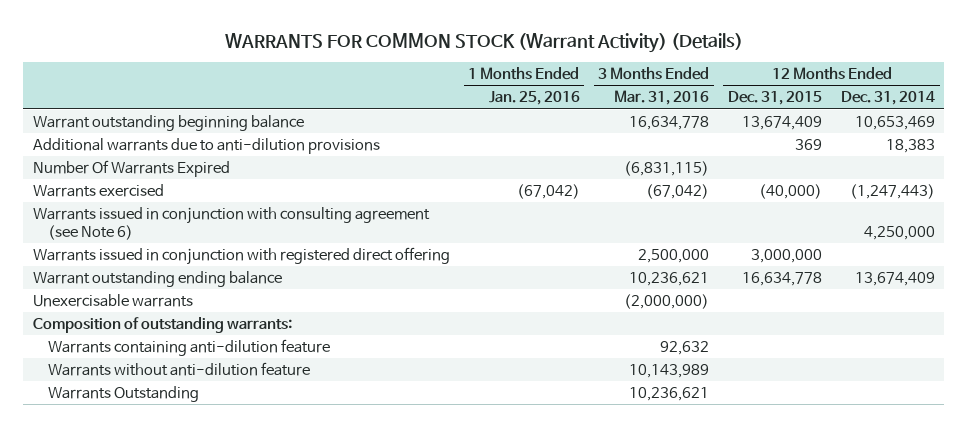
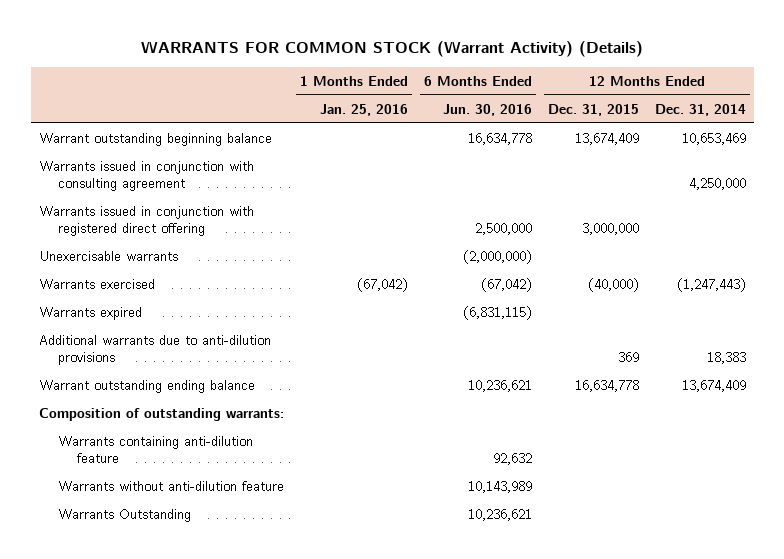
- | 1 Months Ended Jan. 25, 2016 | 3 Months Ended Mar. 31, 2016 | 12 Months Ended Dec. 31, 2015 | 12 Months Ended Dec. 31, 2014
+ | 1 Months Ended Jan. 25, 2016 | 6 Months Ended Jun. 30, 2016 | 12 Months Ended Dec. 31, 2015 | 12 Months Ended Dec. 31, 2014
- Number Of Warrants Expired | | (6,831,115) | |
- Warrants issued in conjunction with consulting agreement (see Note 6) | | | | 4,250,000
+ Warrants issued in conjunction with consulting agreement | | | | 4,250,000
moved down: Warrants exercised | (67,042) | (67,042) | (40,000) | (1,247,443)
+ Warrants expired | | (6,831,115) | |
moved down: Additional warrants due to anti-dilution provisions | | | 369 | 18,383
moved down: Warrant outstanding ending balance | | 10,236,621 | 16,634,778 | 13,674,409

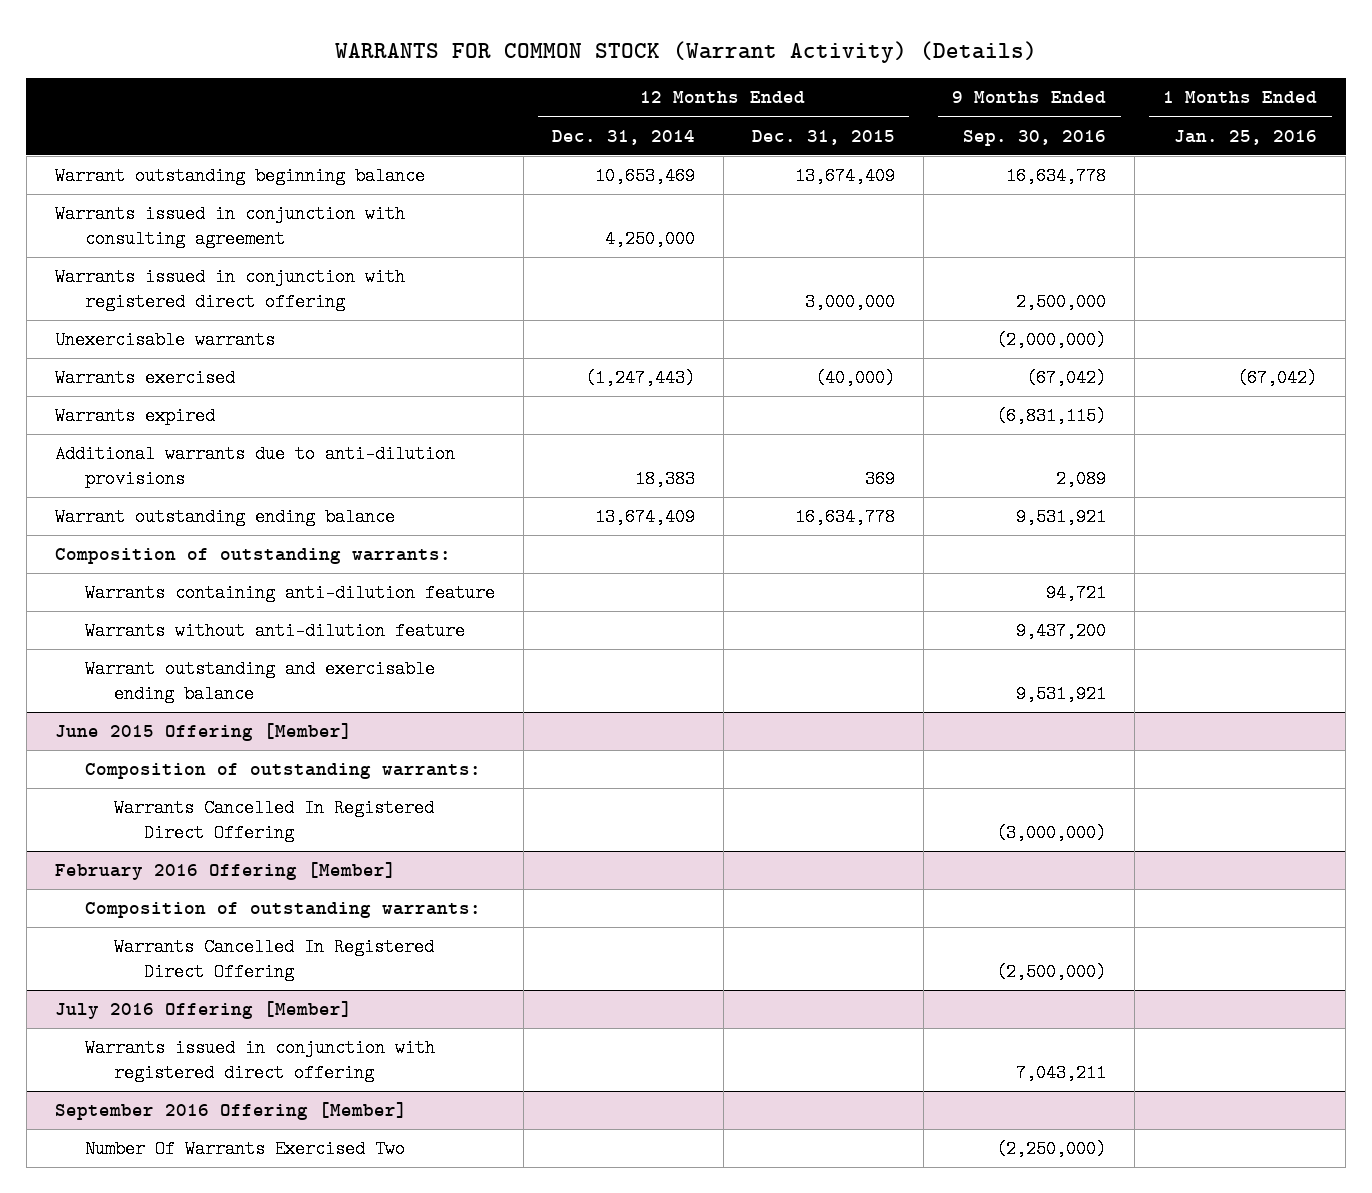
- | 1 Months Ended Jan. 25, 2016 | 6 Months Ended Jun. 30, 2016 | 12 Months Ended Dec. 31, 2015 | 12 Months Ended Dec. 31, 2014
+ | 12 Months Ended Dec. 31, 2014 | 12 Months Ended Dec. 31, 2015 | 9 Months Ended Sep. 30, 2016 | 1 Months Ended Jan. 25, 2016
- Warrants Outstanding | | 10,236,621 | |
+ Warrant outstanding and exercisable ending balance | | | 9,531,921 |
+ June 2015 Offering [Member]
+ Composition of outstanding warrants:
+ Warrants Cancelled In Registered Direct Offering | | | (3,000,000) |
+ February 2016 Offering [Member]
+ Composition of outstanding warrants:
+ Warrants Cancelled In Registered Direct Offering | | | (2,500,000) |
+ July 2016 Offering [Member]
+ Warrants issued in conjunction with registered direct offering | | | 7,043,211 |
+ September 2016 Offering [Member]
+ Number Of Warrants Exercised Two | | | (2,250,000) |

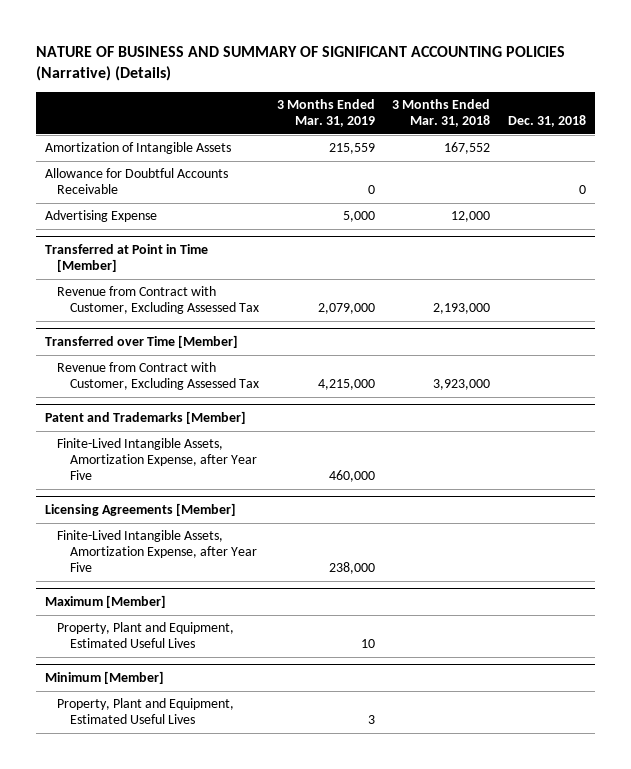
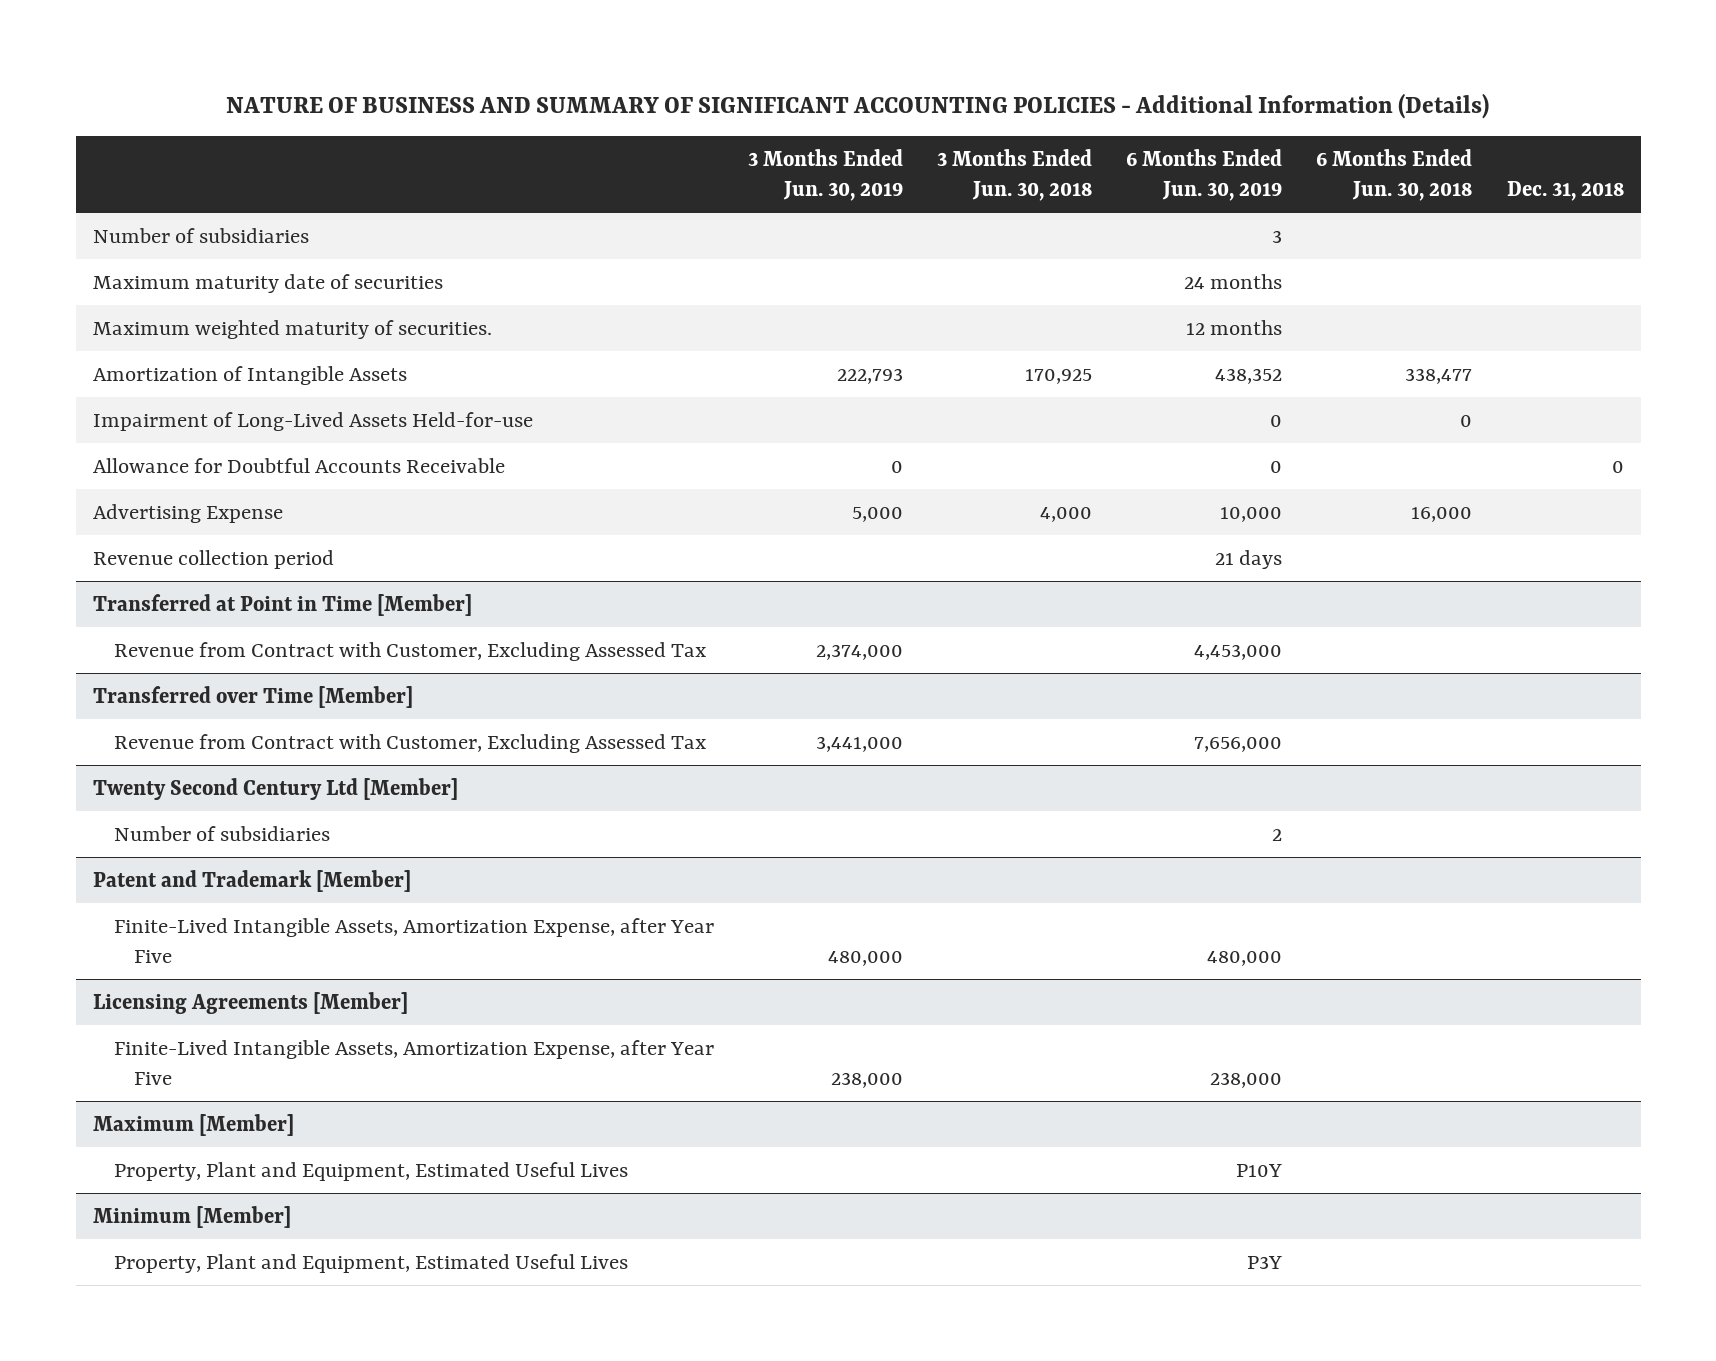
- NATURE OF BUSINESS AND SUMMARY OF SIGNIFICANT ACCOUNTING POLICIES (Narrative) (Details)
+ NATURE OF BUSINESS AND SUMMARY OF SIGNIFICANT ACCOUNTING POLICIES - Additional Information (Details)
- | 3 Months Ended Mar. 31, 2019 | 3 Months Ended Mar. 31, 2018 | Dec. 31, 2018
+ | 3 Months Ended Jun. 30, 2019 | 3 Months Ended Jun. 30, 2018 | 6 Months Ended Jun. 30, 2019 | 6 Months Ended Jun. 30, 2018 | Dec. 31, 2018
+ Number of subsidiaries | | | 3 | |
+ Maximum maturity date of securities | | | 24 months | |
+ Maximum weighted maturity of securities. | | | 12 months | |
+ Impairment of Long-Lived Assets Held-for-use | | | 0 | 0 |
+ Revenue collection period | | | 21 days | |
- Patent and Trademarks [Member]
+ Twenty Second Century Ltd [Member]
+ Number of subsidiaries | | | 2 | |
+ Patent and Trademark [Member]

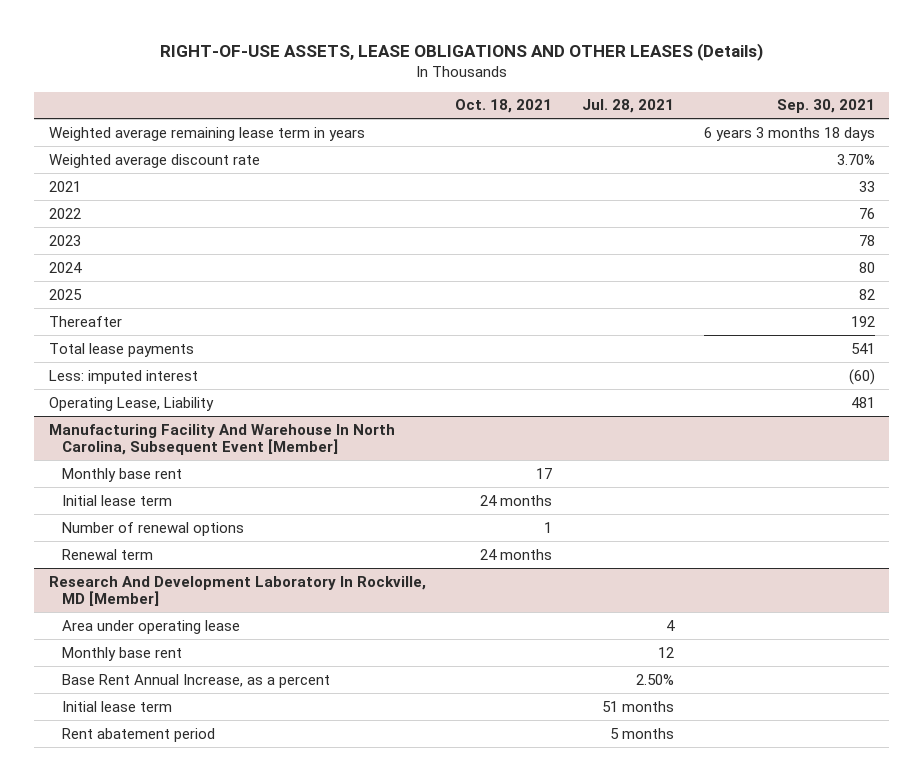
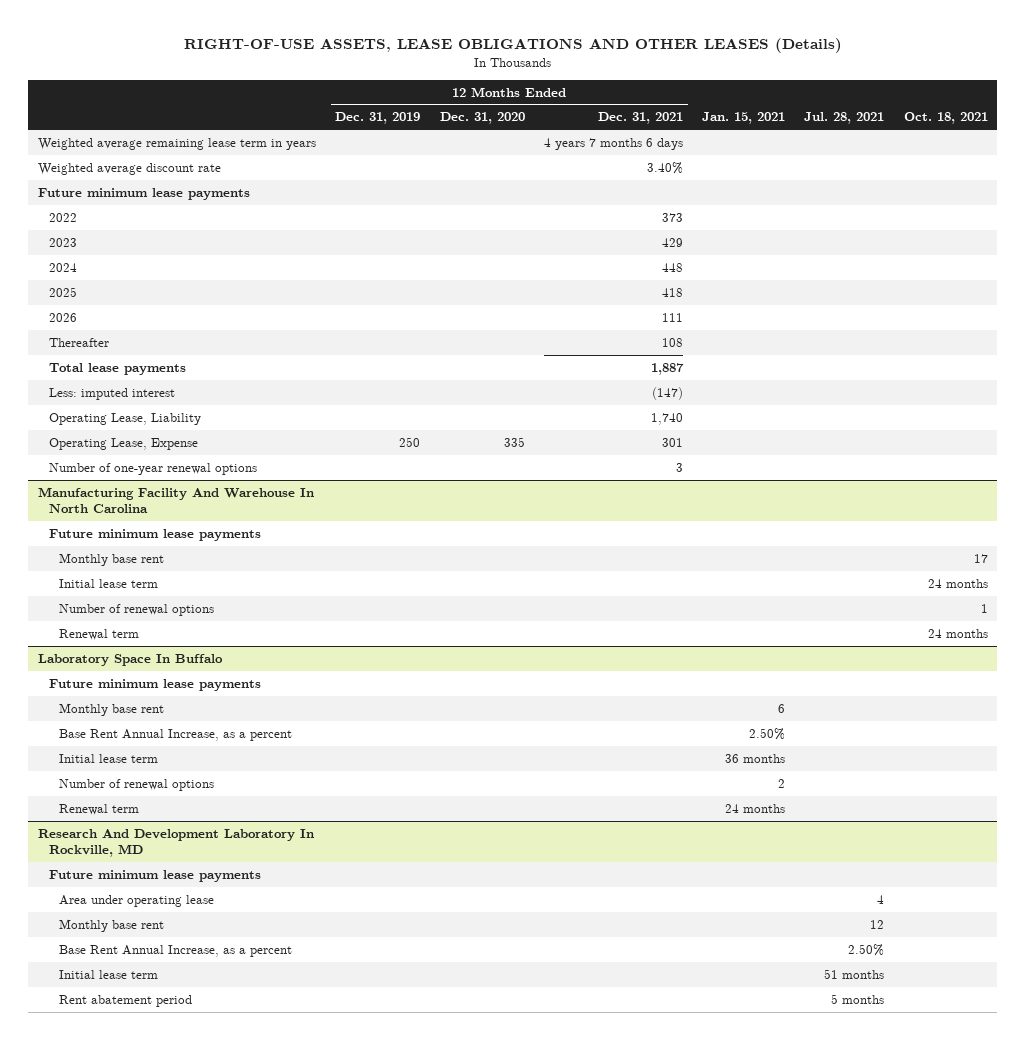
- | Oct. 18, 2021 | Jul. 28, 2021 | Sep. 30, 2021
+ | 12 Months Ended Dec. 31, 2019 | 12 Months Ended Dec. 31, 2020 | 12 Months Ended Dec. 31, 2021 | Jan. 15, 2021 | Jul. 28, 2021 | Oct. 18, 2021
- 2021 | | | 33
+ Future minimum lease payments
+ 2026 | | | 111 | | |
- Manufacturing Facility And Warehouse In North Carolina, Subsequent Event [Member]
+ Operating Lease, Expense | 250 | 335 | 301 | | |
+ Number of one-year renewal options | | | 3 | | |
+ Manufacturing Facility And Warehouse In North Carolina
+ Future minimum lease payments
- Research And Development Laboratory In Rockville, MD [Member]
+ Laboratory Space In Buffalo
+ Future minimum lease payments
+ Monthly base rent | | | | 6 | |
+ Base Rent Annual Increase, as a percent | | | | 2.50% | |
+ Initial lease term | | | | 36 months | |
+ Number of renewal options | | | | 2 | |
+ Renewal term | | | | 24 months | |
+ Research And Development Laboratory In Rockville, MD
+ Future minimum lease payments

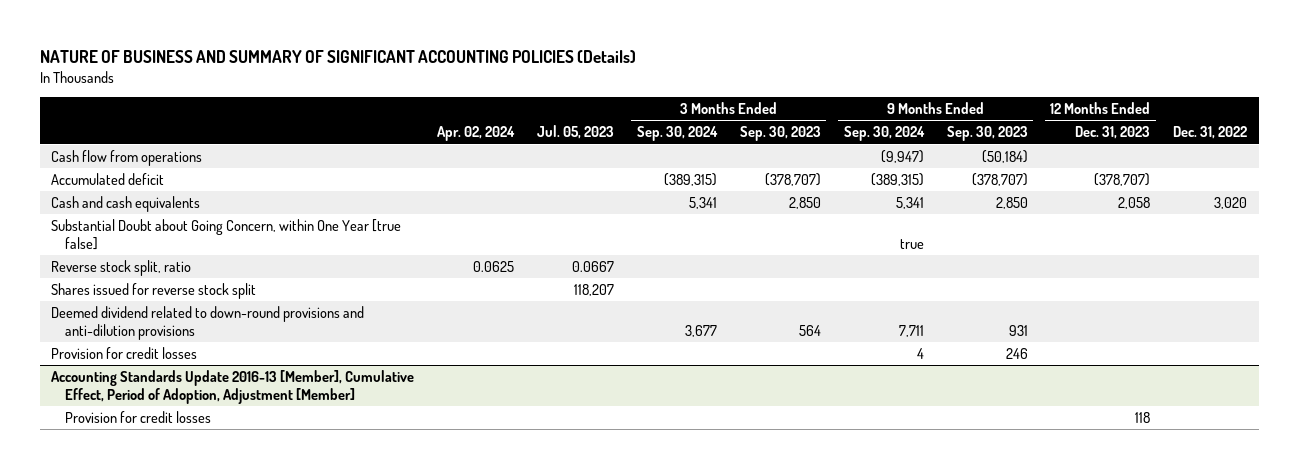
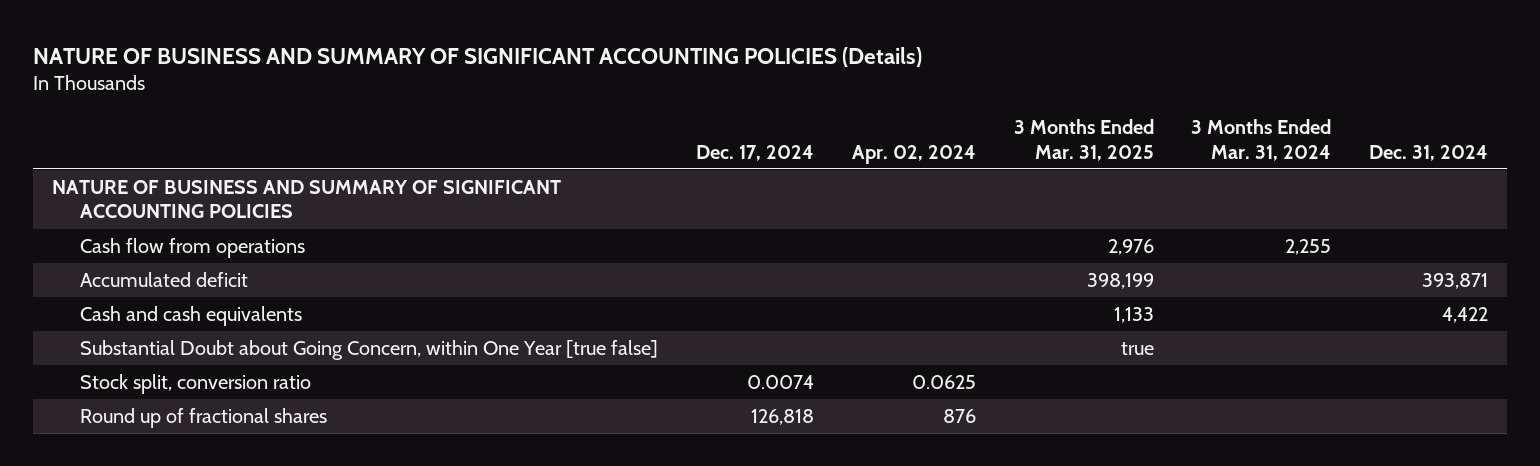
- | Apr. 02, 2024 | Jul. 05, 2023 | 3 Months Ended Sep. 30, 2024 | 3 Months Ended Sep. 30, 2023 | 9 Months Ended Sep. 30, 2024 | 9 Months Ended Sep. 30, 2023 | 12 Months Ended Dec. 31, 2023 | Dec. 31, 2022
+ | Dec. 17, 2024 | Apr. 02, 2024 | 3 Months Ended Mar. 31, 2025 | 3 Months Ended Mar. 31, 2024 | Dec. 31, 2024
+ NATURE OF BUSINESS AND SUMMARY OF SIGNIFICANT ACCOUNTING POLICIES
- Reverse stock split, ratio | 0.0625 | 0.0667 | | | | | |
- Shares issued for reverse stock split | | 118,207 | | | | | |
- Deemed dividend related to down-round provisions and anti-dilution provisions | | | 3,677 | 564 | 7,711 | 931 | |
- Provision for credit losses | | | | | 4 | 246 | |
- Accounting Standards Update 2016-13 [Member], Cumulative Effect, Period of Adoption, Adjustment [Member]
- Provision for credit losses | | | | | | | 118 |
+ Stock split, conversion ratio | 0.0074 | 0.0625 | | |
+ Round up of fractional shares | 126,818 | 876 | | |

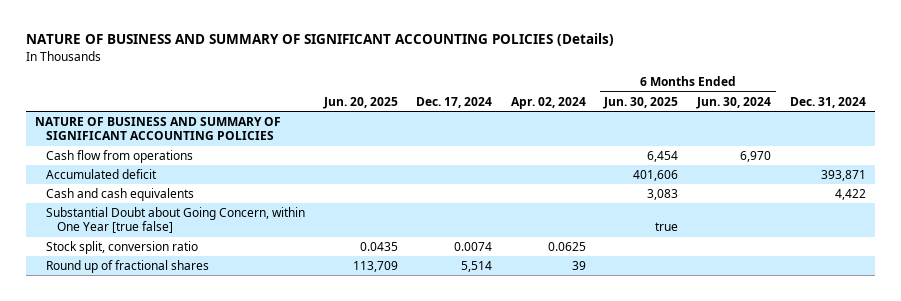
- | Dec. 17, 2024 | Apr. 02, 2024 | 3 Months Ended Mar. 31, 2025 | 3 Months Ended Mar. 31, 2024 | Dec. 31, 2024
+ | Jun. 20, 2025 | Dec. 17, 2024 | Apr. 02, 2024 | 6 Months Ended Jun. 30, 2025 | 6 Months Ended Jun. 30, 2024 | Dec. 31, 2024
- Round up of fractional shares | 126,818 | 876 | | |
+ Round up of fractional shares | 113,709 | 5,514 | 39 | | |

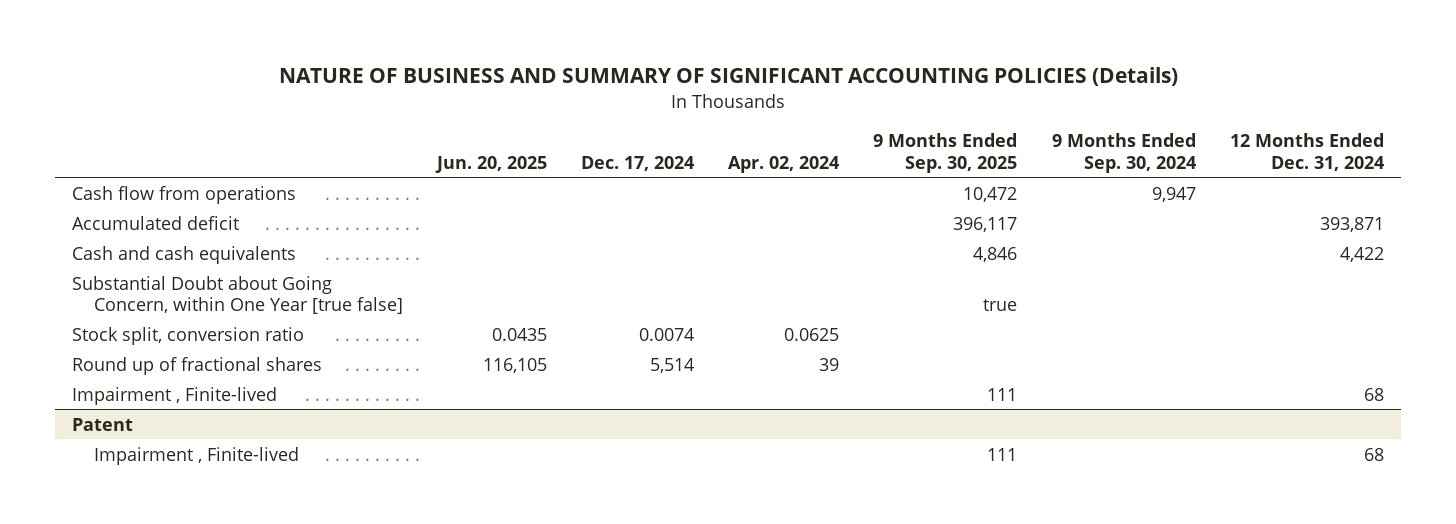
- | Jun. 20, 2025 | Dec. 17, 2024 | Apr. 02, 2024 | 6 Months Ended Jun. 30, 2025 | 6 Months Ended Jun. 30, 2024 | Dec. 31, 2024
+ | Jun. 20, 2025 | Dec. 17, 2024 | Apr. 02, 2024 | 9 Months Ended Sep. 30, 2025 | 9 Months Ended Sep. 30, 2024 | 12 Months Ended Dec. 31, 2024
- NATURE OF BUSINESS AND SUMMARY OF SIGNIFICANT ACCOUNTING POLICIES
- Round up of fractional shares | 113,709 | 5,514 | 39 | | |
+ Round up of fractional shares | 116,105 | 5,514 | 39 | | |
+ Impairment , Finite-lived | | | | 111 | | 68
+ Patent
+ Impairment , Finite-lived | | | | 111 | | 68

